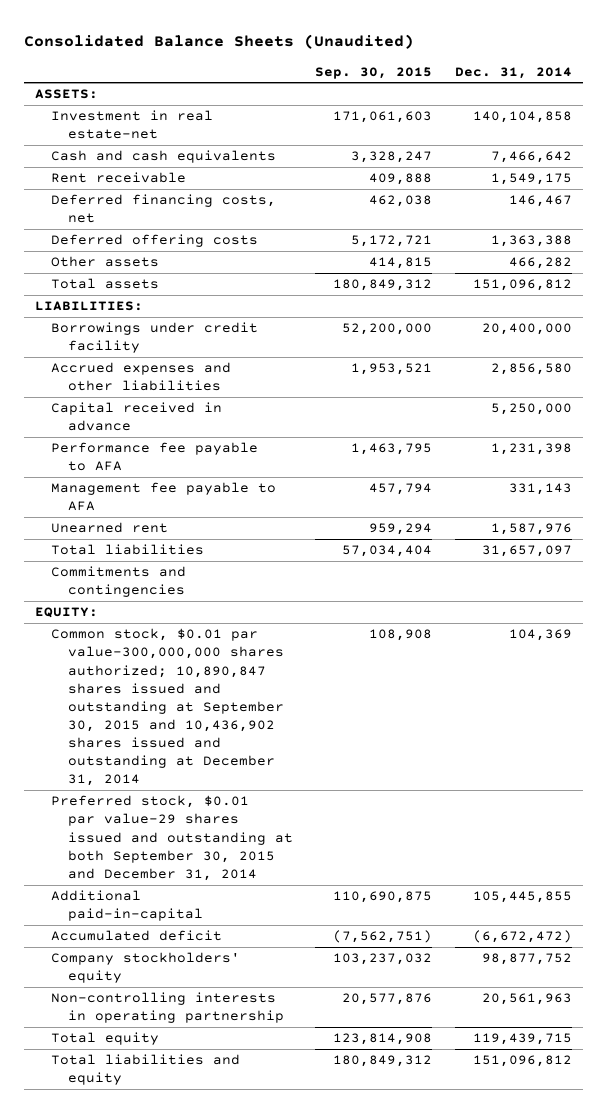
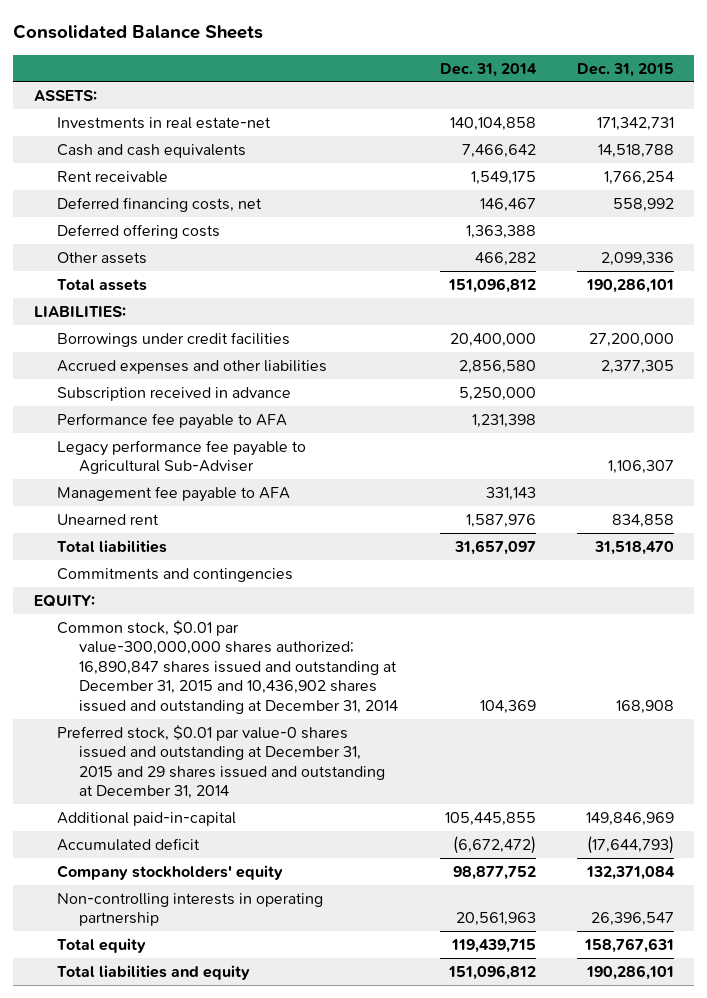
- Consolidated Balance Sheets (Unaudited)
+ Consolidated Balance Sheets
- | Sep. 30, 2015 | Dec. 31, 2014
+ | Dec. 31, 2014 | Dec. 31, 2015
- Investment in real estate-net | 171,061,603 | 140,104,858
+ Investments in real estate-net | 140,104,858 | 171,342,731
- Borrowings under credit facility | 52,200,000 | 20,400,000
+ Borrowings under credit facilities | 20,400,000 | 27,200,000
- Capital received in advance | | 5,250,000
+ Subscription received in advance | 5,250,000 |
+ Legacy performance fee payable to Agricultural Sub-Adviser | | 1,106,307
- Common stock, $0.01 par value-300,000,000 shares authorized; 10,890,847 shares issued and outstanding at September 30, 2015 and 10,436,902 shares issued and outstanding at December 31, 2014 | 108,908 | 104,369
- Preferred stock, $0.01 par value-29 shares issued and outstanding at both September 30, 2015 and December 31, 2014
+ Common stock, $0.01 par value-300,000,000 shares authorized; 16,890,847 shares issued and outstanding at December 31, 2015 and 10,436,902 shares issued and outstanding at December 31, 2014 | 104,369 | 168,908
+ Preferred stock, $0.01 par value-0 shares issued and outstanding at December 31, 2015 and 29 shares issued and outstanding at December 31, 2014

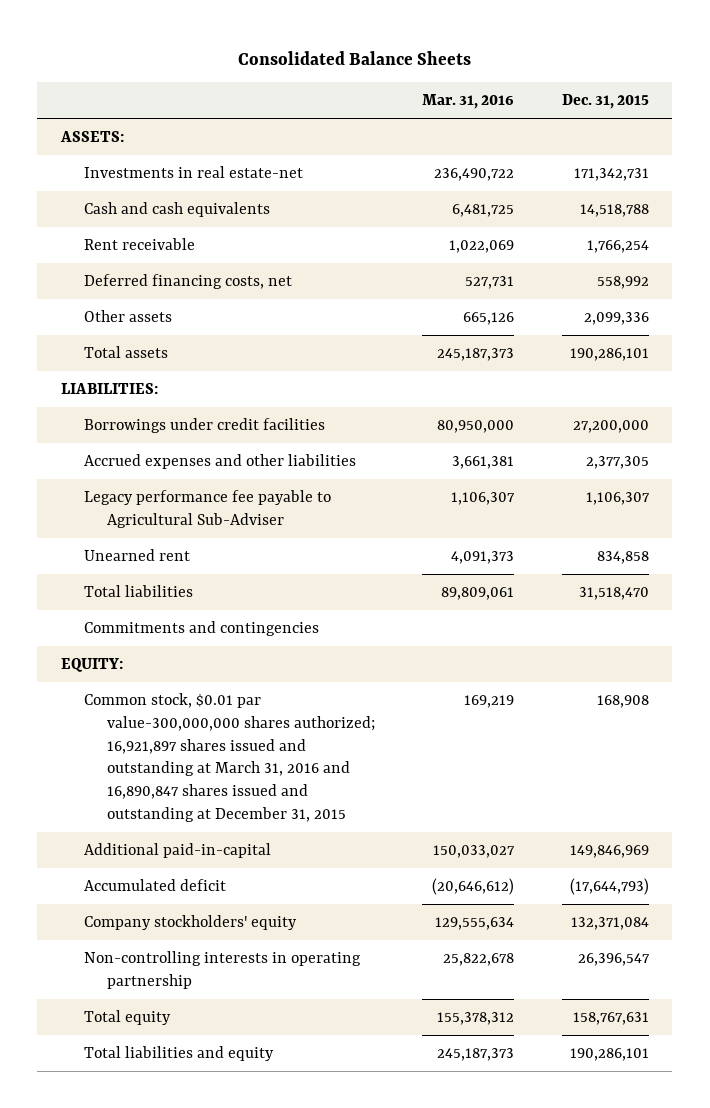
- | Dec. 31, 2014 | Dec. 31, 2015
+ | Mar. 31, 2016 | Dec. 31, 2015
- Deferred offering costs | 1,363,388 |
- Subscription received in advance | 5,250,000 |
- Performance fee payable to AFA | 1,231,398 |
- Management fee payable to AFA | 331,143 |
- Common stock, $0.01 par value-300,000,000 shares authorized; 16,890,847 shares issued and outstanding at December 31, 2015 and 10,436,902 shares issued and outstanding at December 31, 2014 | 104,369 | 168,908
- Preferred stock, $0.01 par value-0 shares issued and outstanding at December 31, 2015 and 29 shares issued and outstanding at December 31, 2014
+ Common stock, $0.01 par value-300,000,000 shares authorized; 16,921,897 shares issued and outstanding at March 31, 2016 and 16,890,847 shares issued and outstanding at December 31, 2015 | 169,219 | 168,908

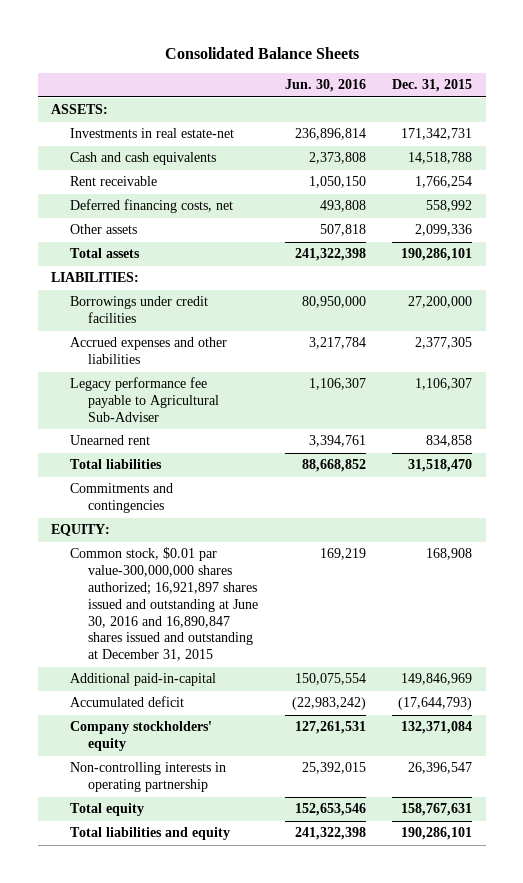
- | Mar. 31, 2016 | Dec. 31, 2015
+ | Jun. 30, 2016 | Dec. 31, 2015
- Common stock, $0.01 par value-300,000,000 shares authorized; 16,921,897 shares issued and outstanding at March 31, 2016 and 16,890,847 shares issued and outstanding at December 31, 2015 | 169,219 | 168,908
+ Common stock, $0.01 par value-300,000,000 shares authorized; 16,921,897 shares issued and outstanding at June 30, 2016 and 16,890,847 shares issued and outstanding at December 31, 2015 | 169,219 | 168,908

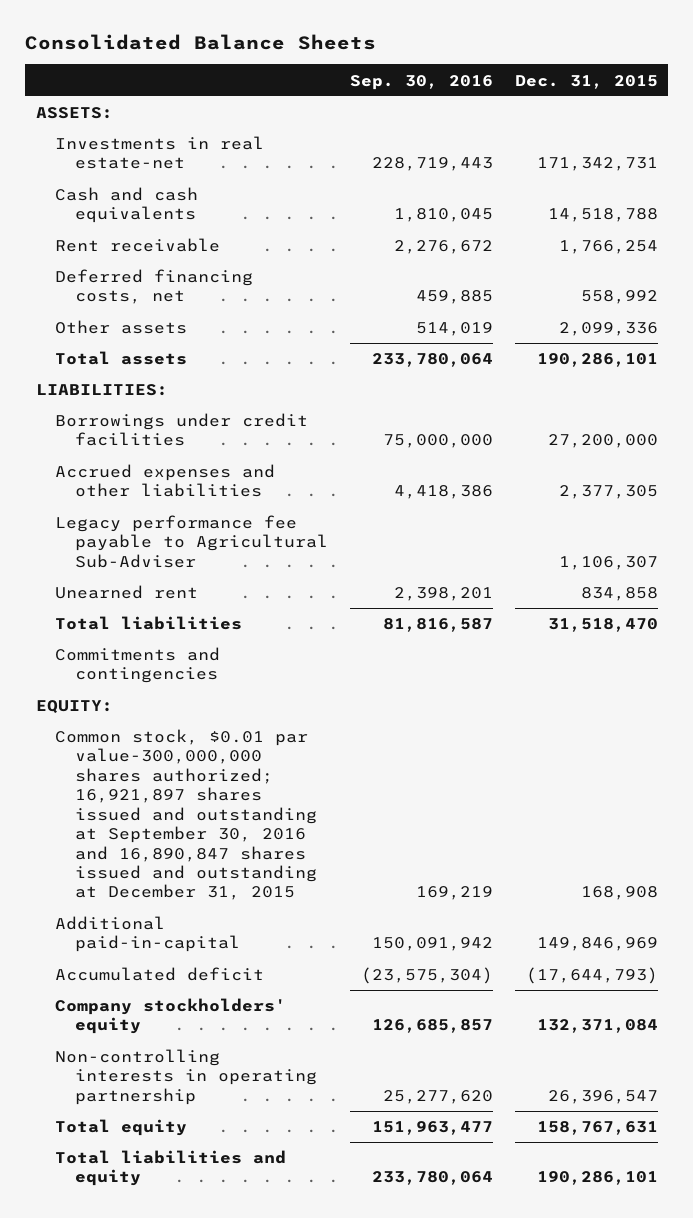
- | Jun. 30, 2016 | Dec. 31, 2015
+ | Sep. 30, 2016 | Dec. 31, 2015
- Common stock, $0.01 par value-300,000,000 shares authorized; 16,921,897 shares issued and outstanding at June 30, 2016 and 16,890,847 shares issued and outstanding at December 31, 2015 | 169,219 | 168,908
+ Common stock, $0.01 par value-300,000,000 shares authorized; 16,921,897 shares issued and outstanding at September 30, 2016 and 16,890,847 shares issued and outstanding at December 31, 2015 | 169,219 | 168,908

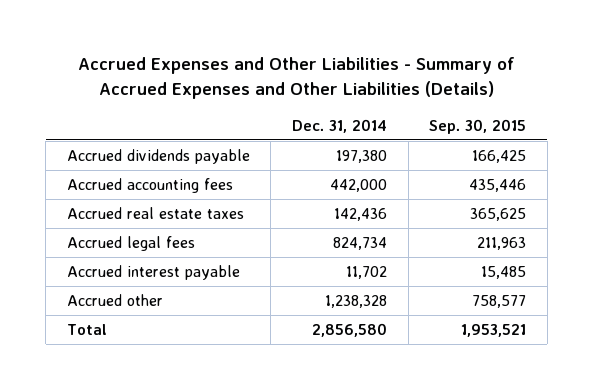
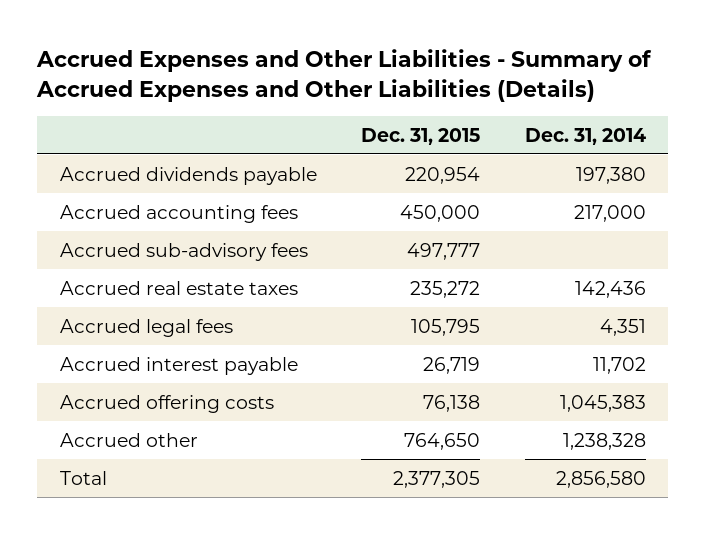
- | Dec. 31, 2014 | Sep. 30, 2015
+ | Dec. 31, 2015 | Dec. 31, 2014
- Accrued accounting fees | 442,000 | 435,446
+ Accrued accounting fees | 450,000 | 217,000
+ Accrued sub-advisory fees | 497,777 |
- Accrued legal fees | 824,734 | 211,963
+ Accrued legal fees | 105,795 | 4,351
+ Accrued offering costs | 76,138 | 1,045,383

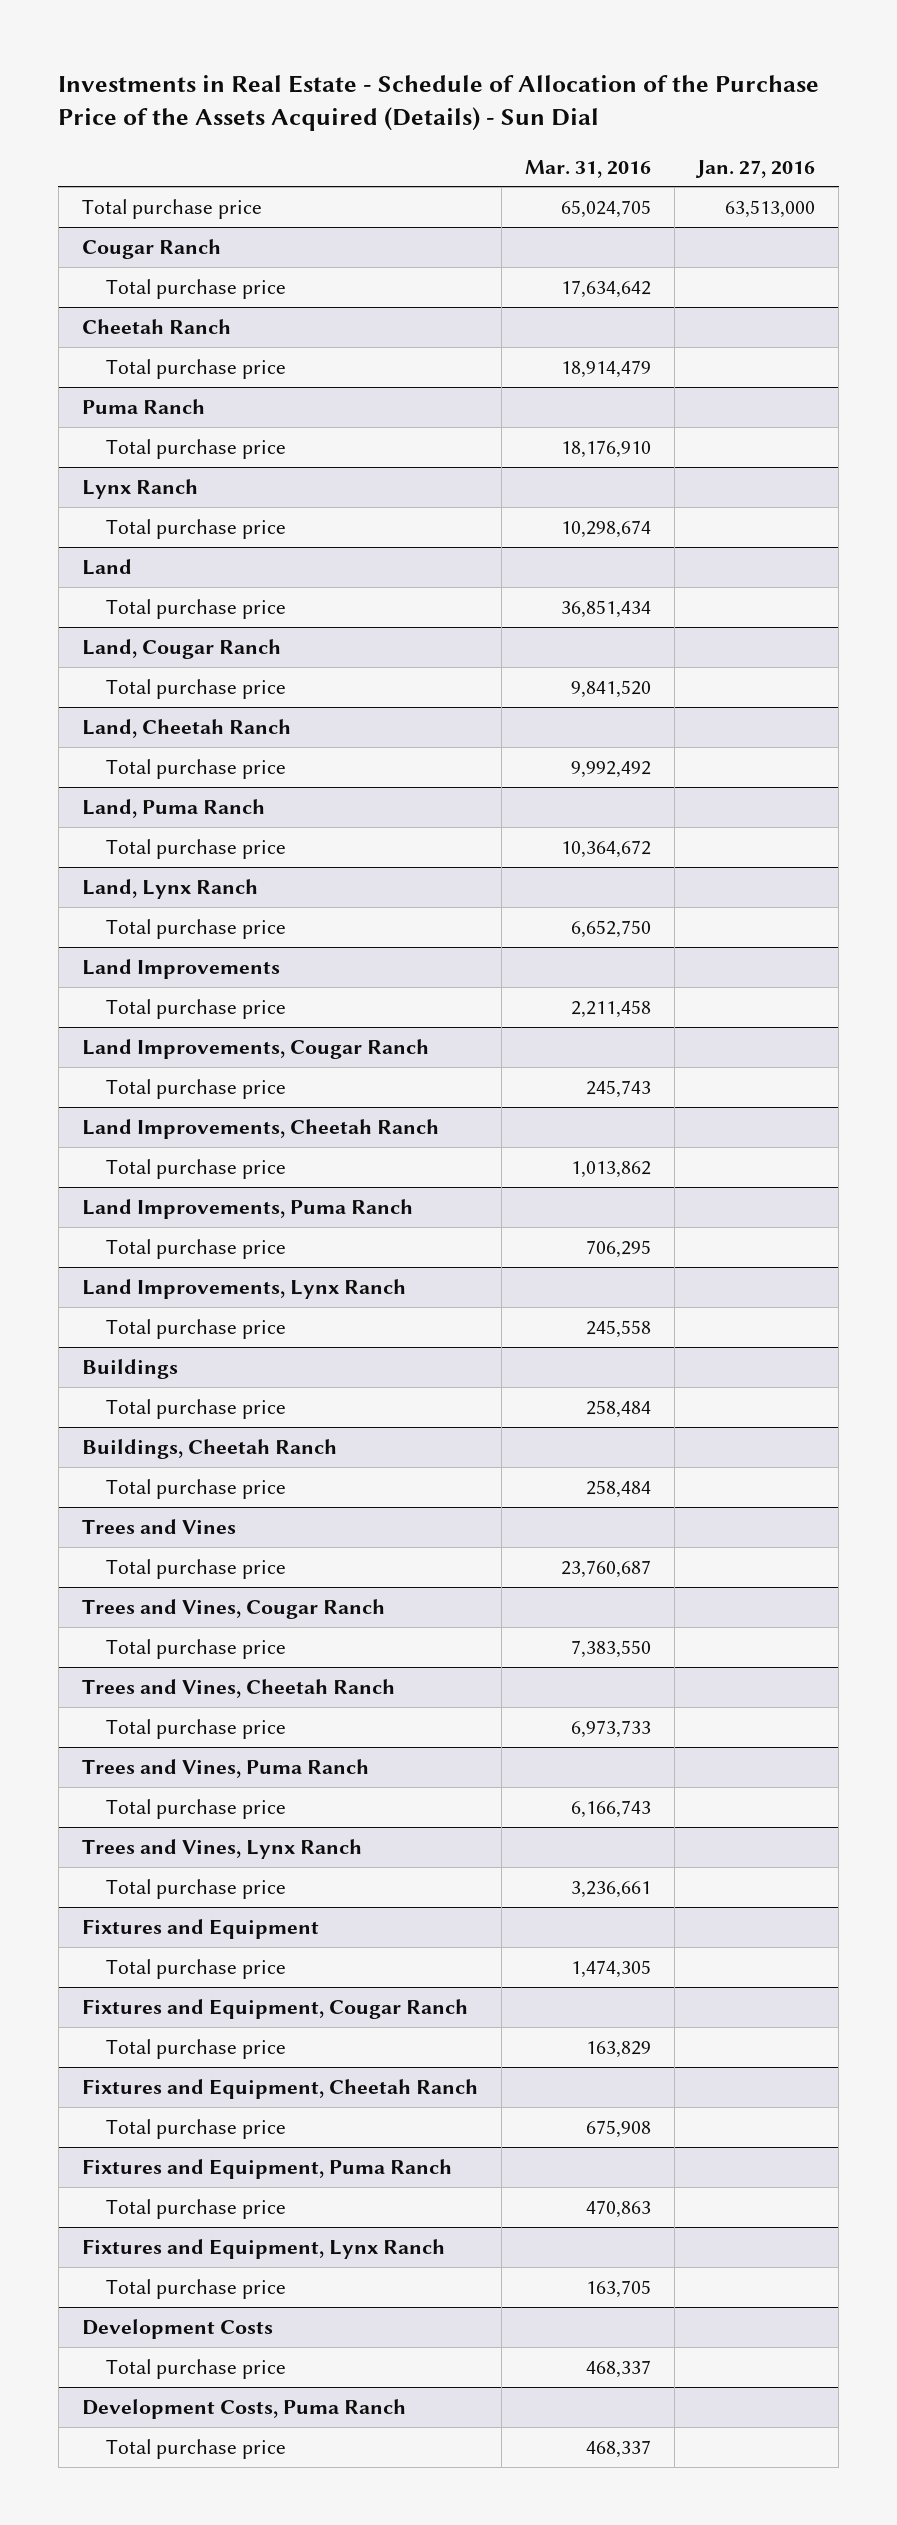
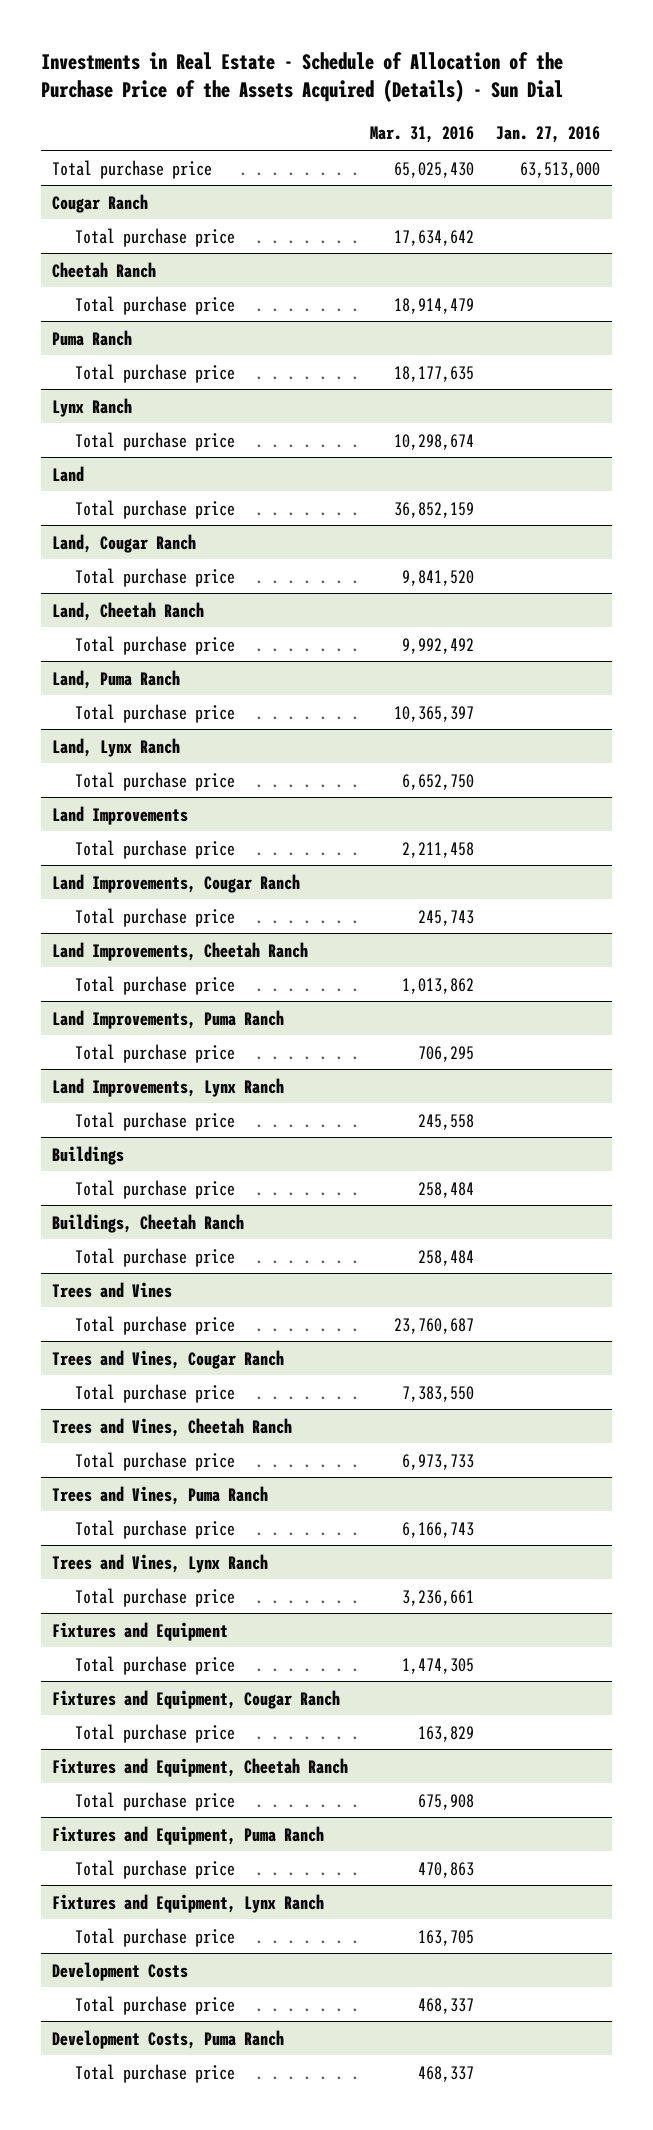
- Total purchase price | 65,024,705 | 63,513,000
+ Total purchase price | 65,025,430 | 63,513,000
@ Puma Ranch
- Total purchase price | 18,176,910 |
+ Total purchase price | 18,177,635 |
@ Land
- Total purchase price | 36,851,434 |
+ Total purchase price | 36,852,159 |
@ Land, Puma Ranch
- Total purchase price | 10,364,672 |
+ Total purchase price | 10,365,397 |

